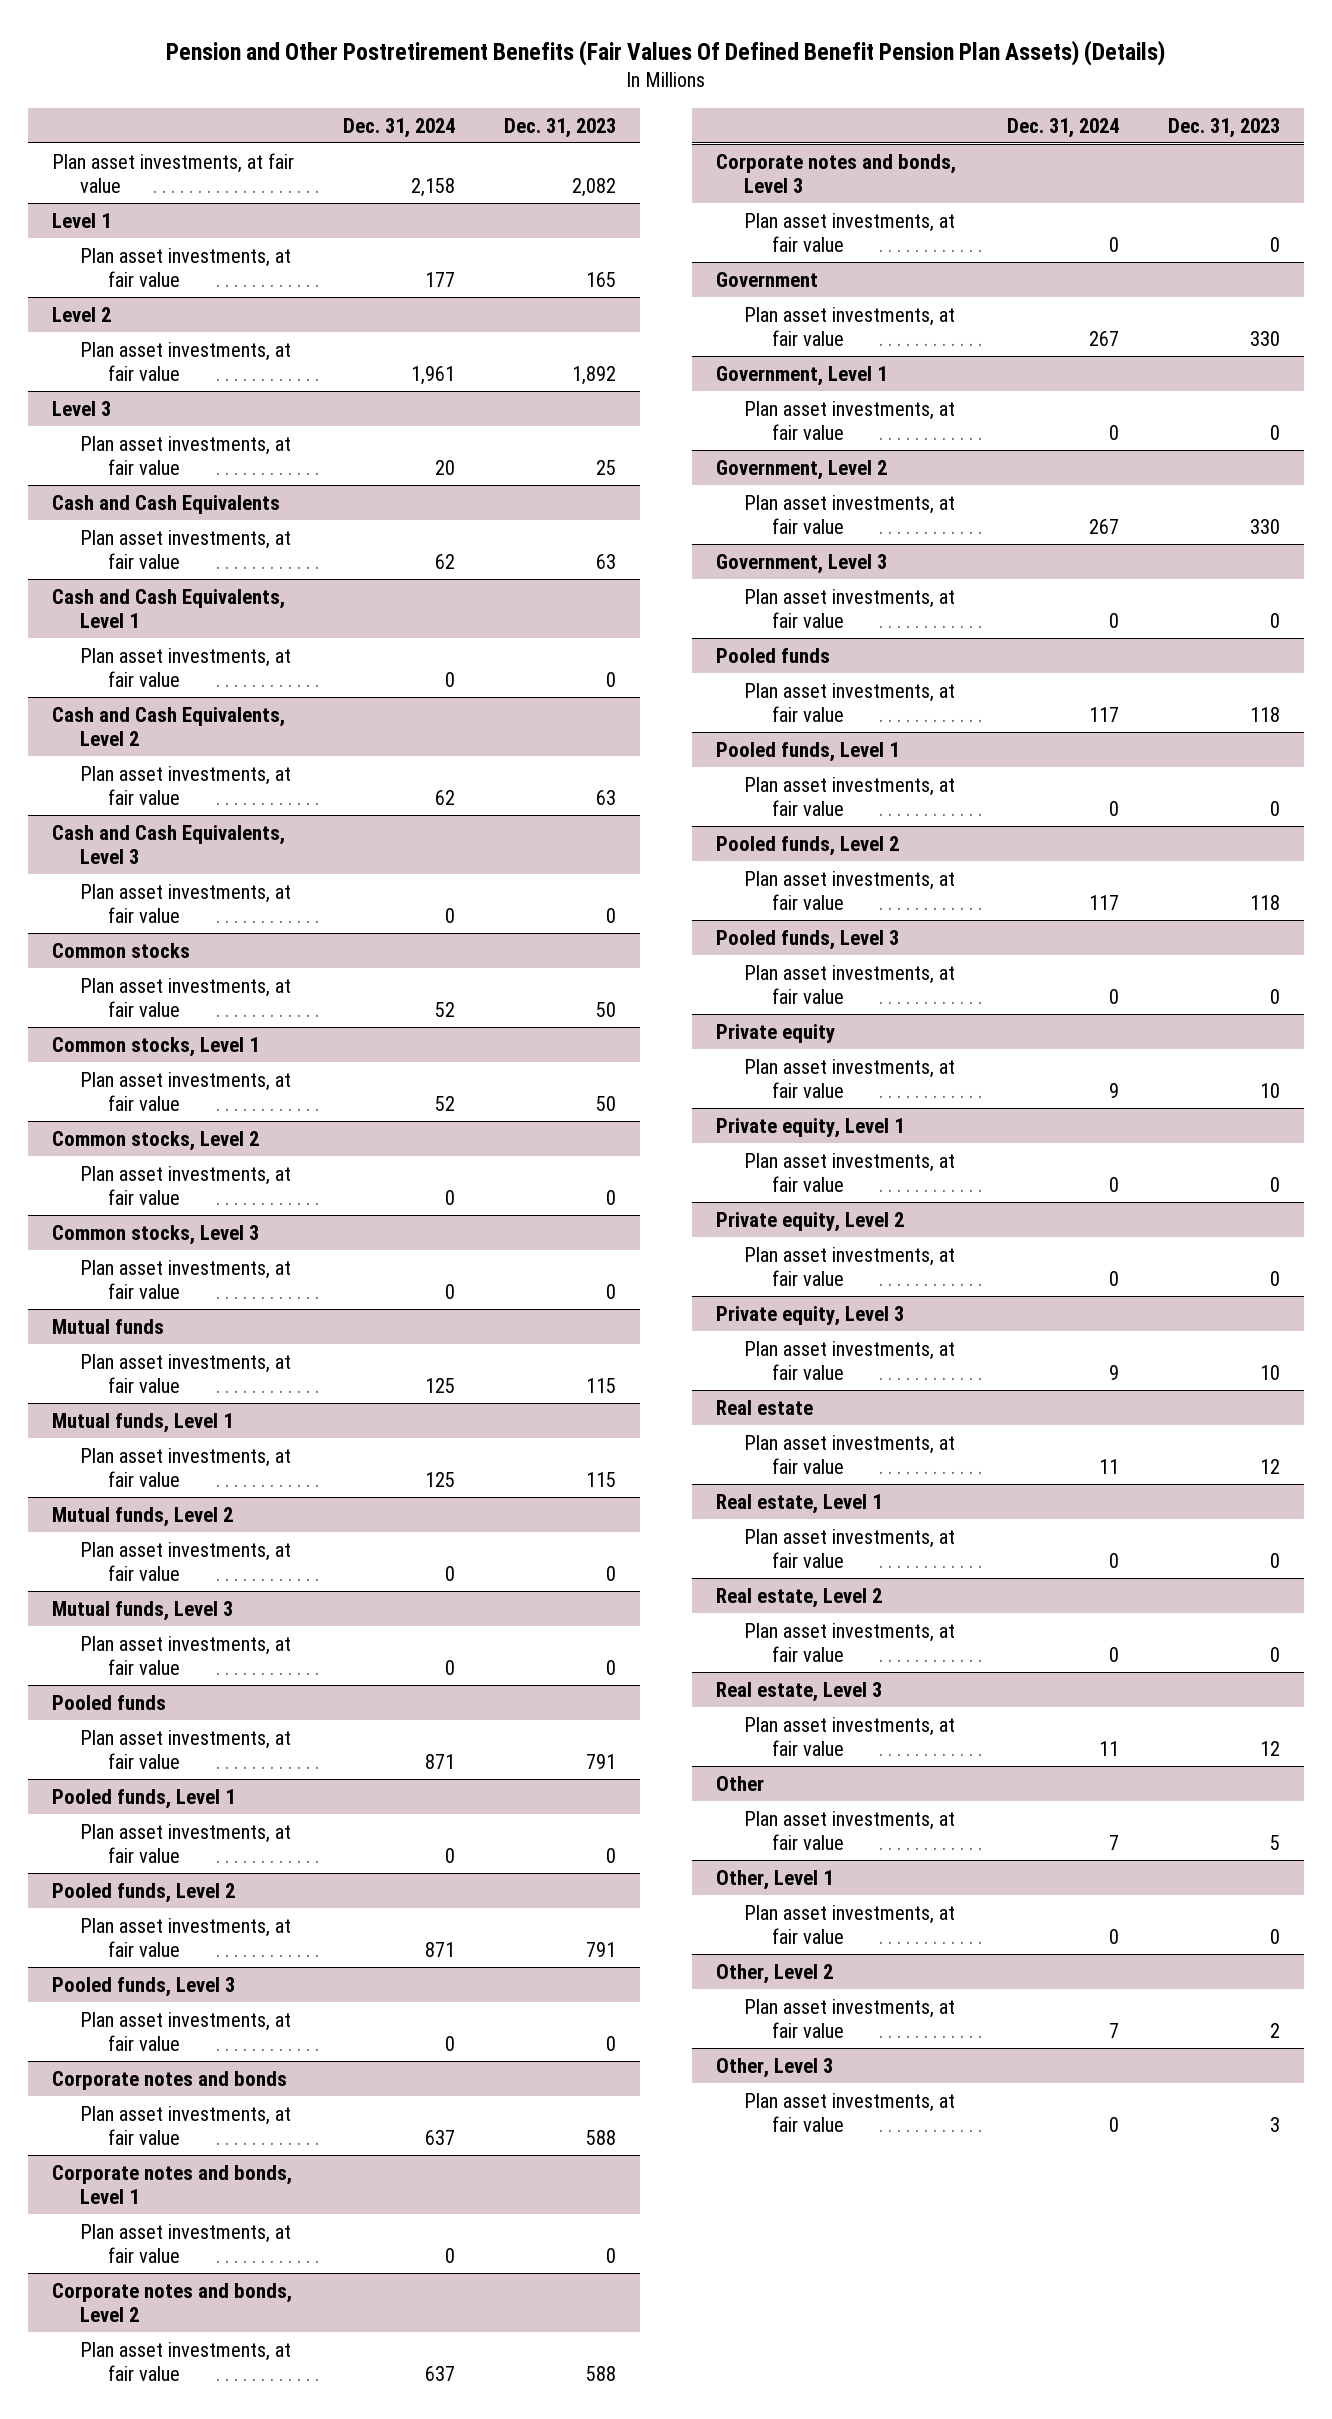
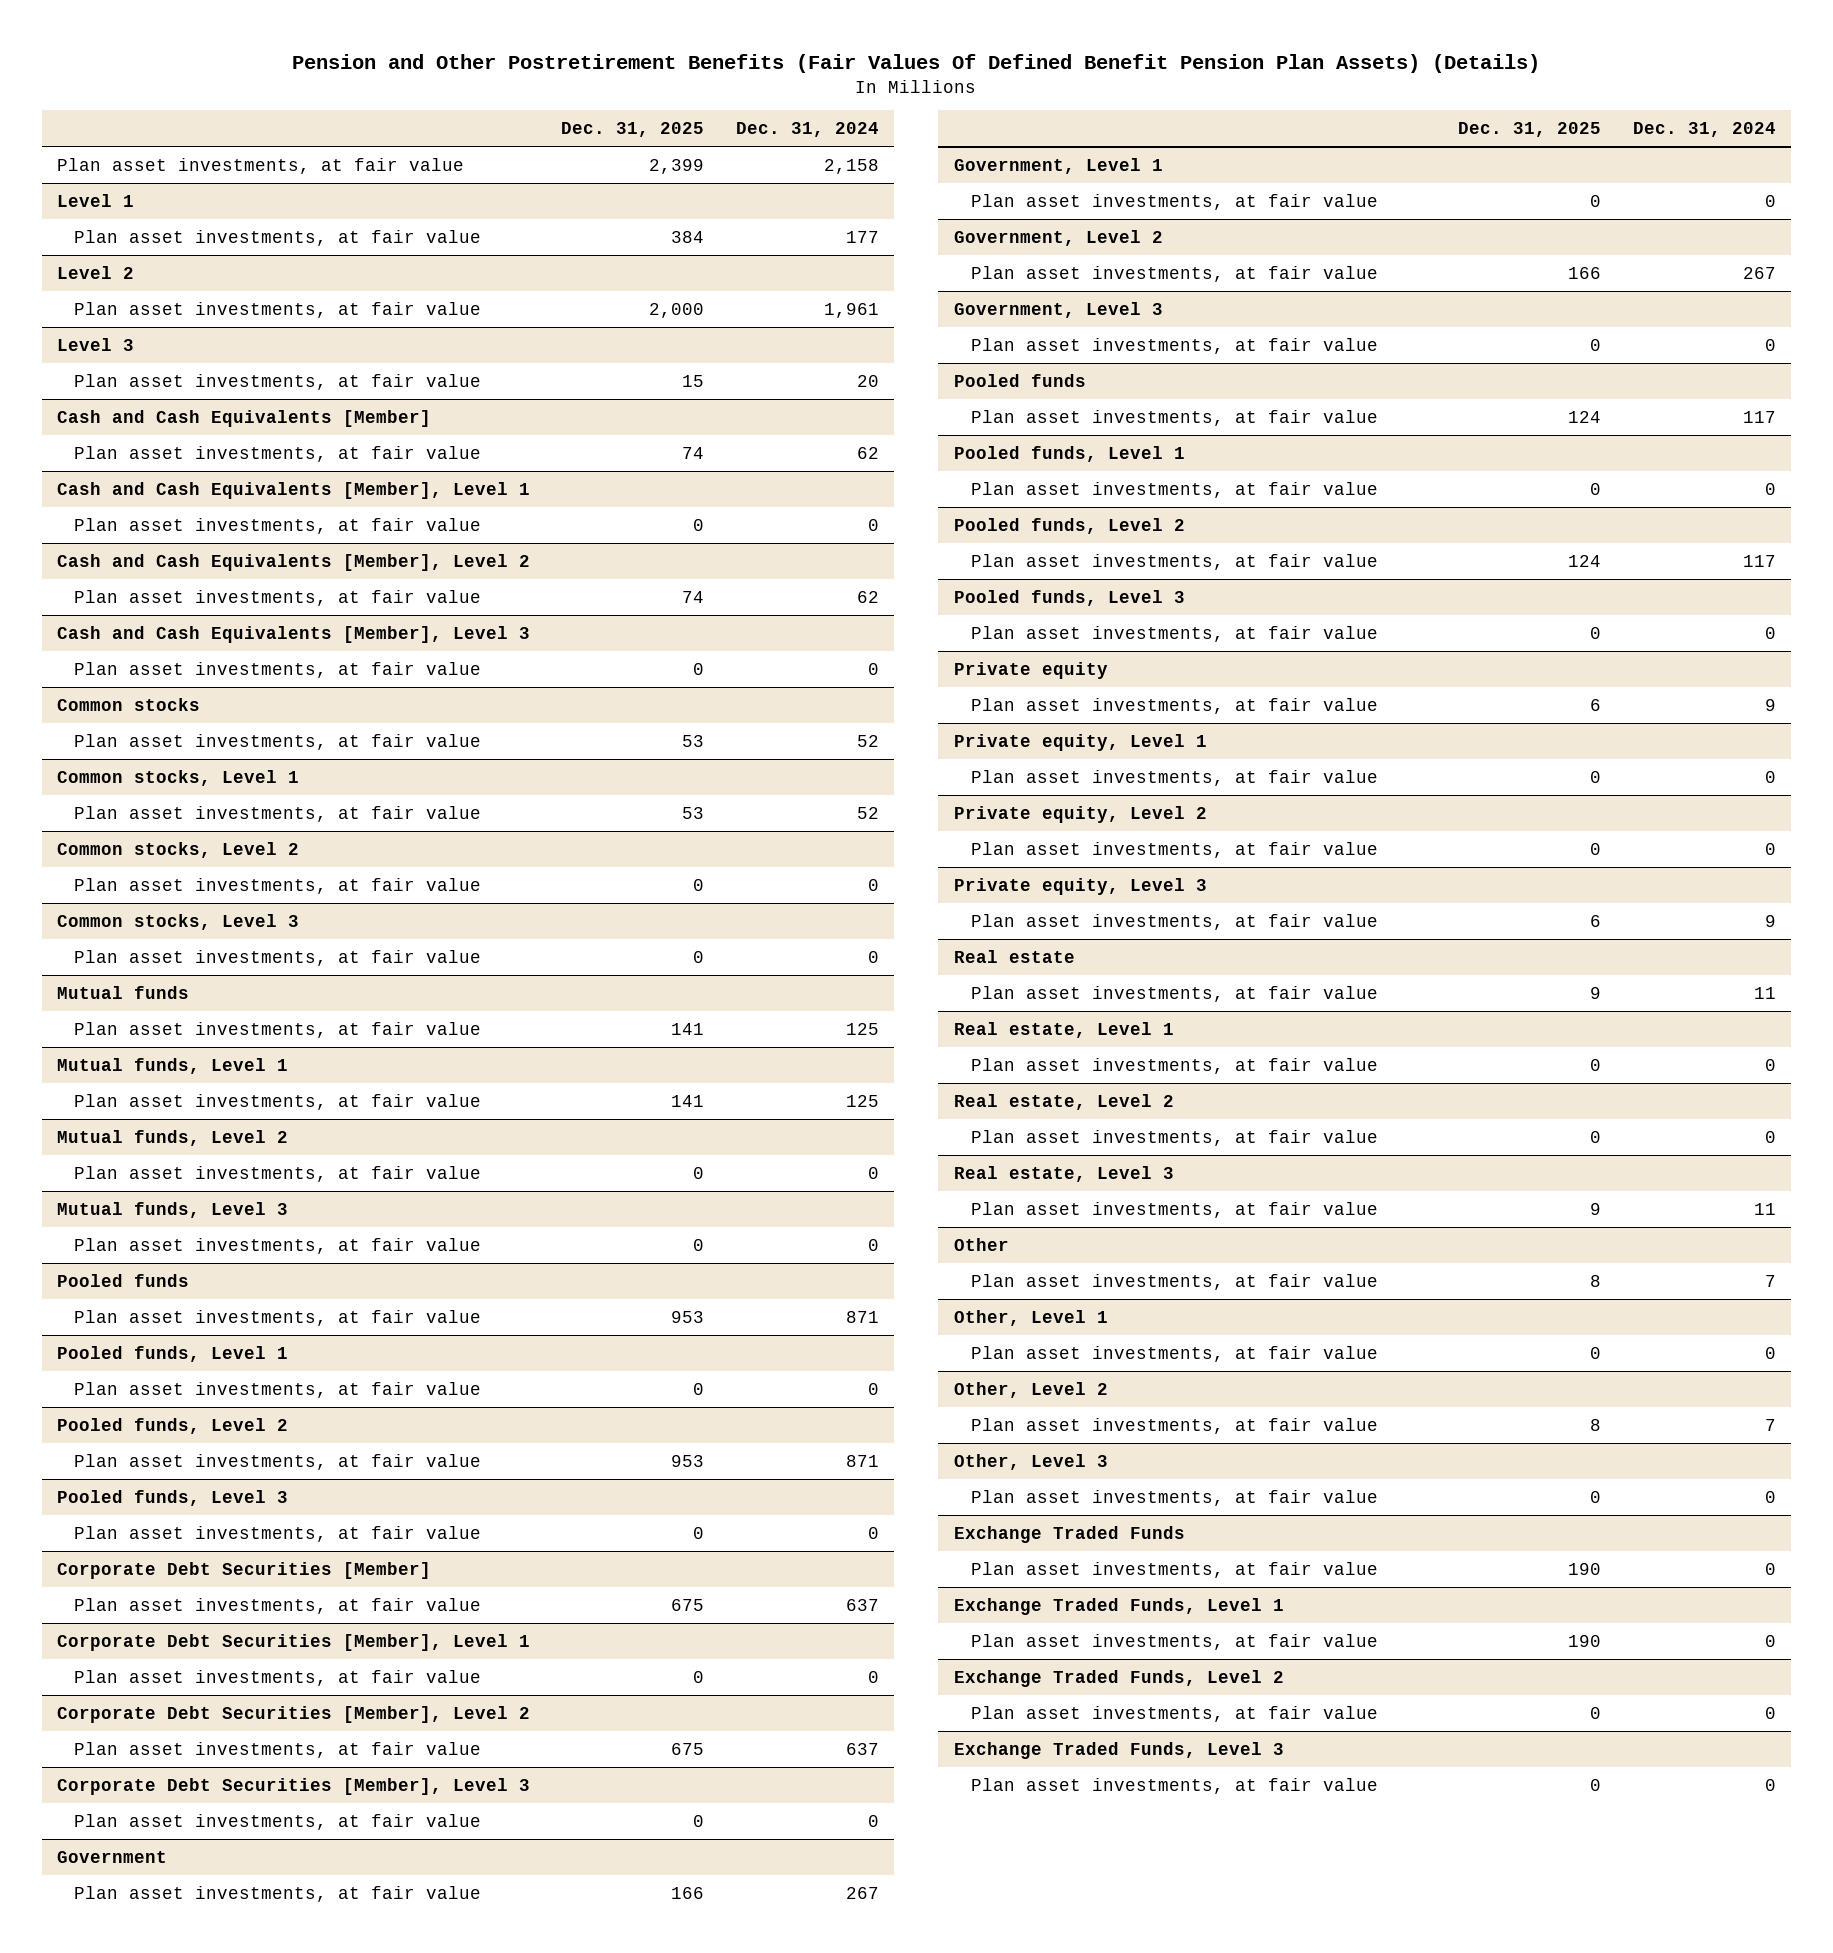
- | Dec. 31, 2024 | Dec. 31, 2023
+ | Dec. 31, 2025 | Dec. 31, 2024
- Cash and Cash Equivalents
+ Cash and Cash Equivalents [Member]
- Cash and Cash Equivalents, Level 1
+ Cash and Cash Equivalents [Member], Level 1
- Cash and Cash Equivalents, Level 2
+ Cash and Cash Equivalents [Member], Level 2
- Cash and Cash Equivalents, Level 3
+ Cash and Cash Equivalents [Member], Level 3
- Corporate notes and bonds
+ Corporate Debt Securities [Member]
- Corporate notes and bonds, Level 1
+ Corporate Debt Securities [Member], Level 1
- Corporate notes and bonds, Level 2
+ Corporate Debt Securities [Member], Level 2
- Corporate notes and bonds, Level 3
+ Corporate Debt Securities [Member], Level 3
+ Exchange Traded Funds
+ Plan asset investments, at fair value | 190 | 0
+ Exchange Traded Funds, Level 1
+ Plan asset investments, at fair value | 190 | 0
+ Exchange Traded Funds, Level 2
+ Plan asset investments, at fair value | 0 | 0
+ Exchange Traded Funds, Level 3
+ Plan asset investments, at fair value | 0 | 0

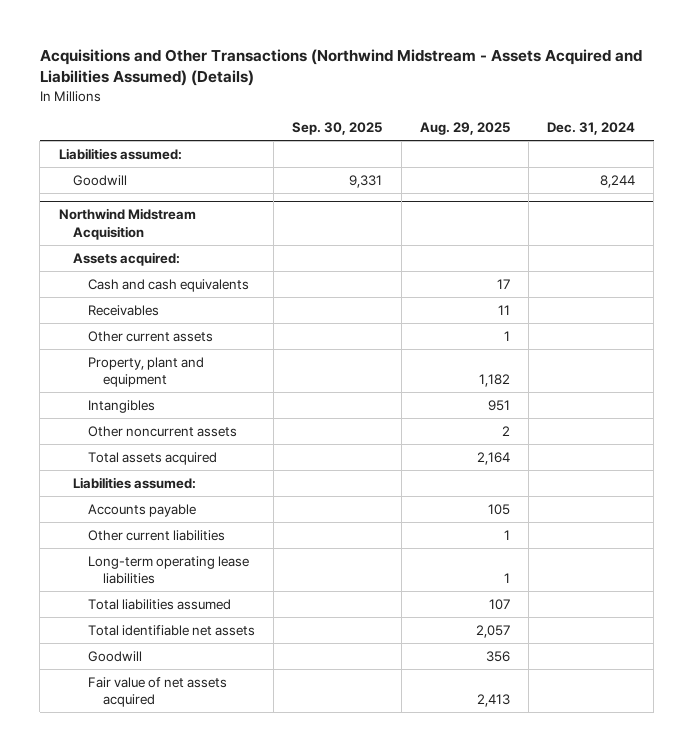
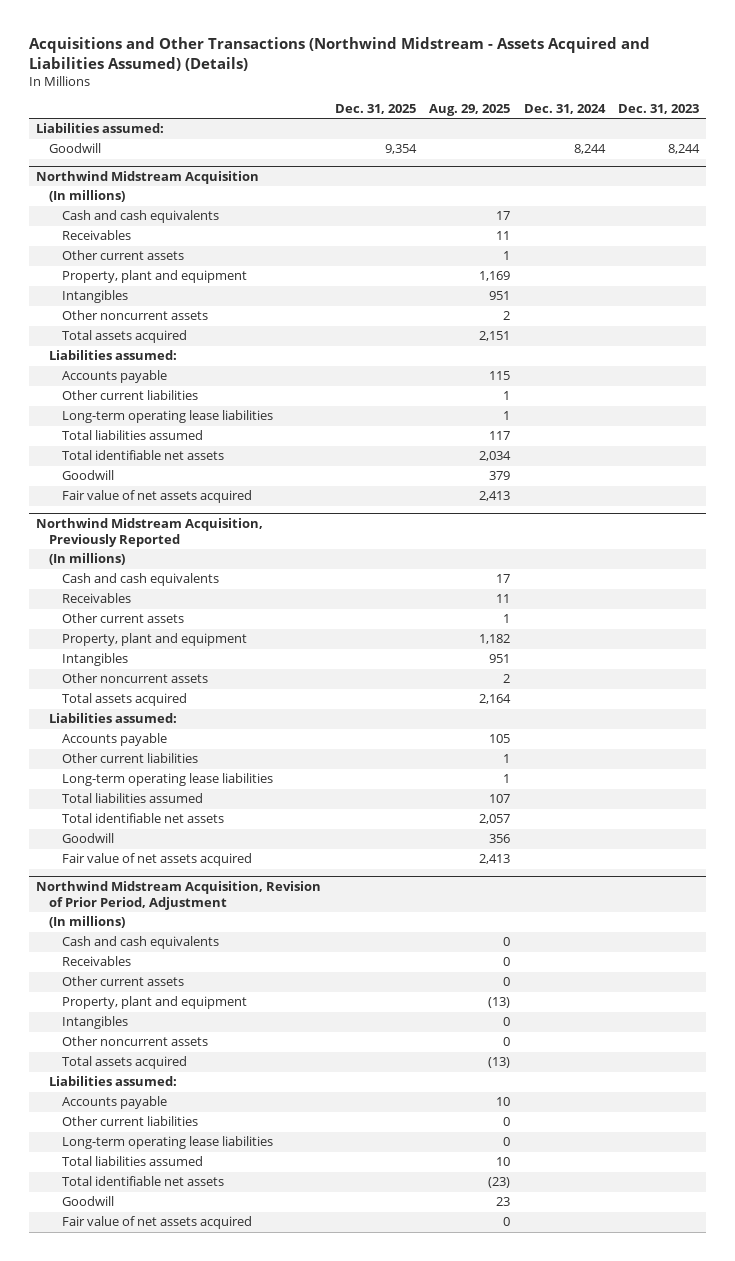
- | Sep. 30, 2025 | Aug. 29, 2025 | Dec. 31, 2024
+ | Dec. 31, 2025 | Aug. 29, 2025 | Dec. 31, 2024 | Dec. 31, 2023
@ Northwind Midstream Acquisition
- Assets acquired:
+ (In millions)
+ Property, plant and equipment | | 1,169 | |
+ Intangibles | | 951 | |
+ Other noncurrent assets | | 2 | |
+ Total assets acquired | | 2,151 | |
+ Liabilities assumed:
+ Accounts payable | | 115 | |
+ Other current liabilities | | 1 | |
+ Long-term operating lease liabilities | | 1 | |
+ Total liabilities assumed | | 117 | |
+ Total identifiable net assets | | 2,034 | |
+ Goodwill | | 379 | |
+ Fair value of net assets acquired | | 2,413 | |
+ Northwind Midstream Acquisition, Previously Reported
+ (In millions)
+ Cash and cash equivalents | | 17 | |
+ Receivables | | 11 | |
+ Other current assets | | 1 | |
+ Northwind Midstream Acquisition, Revision of Prior Period, Adjustment
+ (In millions)
+ Cash and cash equivalents | | 0 | |
+ Receivables | | 0 | |
+ Other current assets | | 0 | |
+ Property, plant and equipment | | (13) | |
+ Intangibles | | 0 | |
+ Other noncurrent assets | | 0 | |
+ Total assets acquired | | (13) | |
+ Liabilities assumed:
+ Accounts payable | | 10 | |
+ Other current liabilities | | 0 | |
+ Long-term operating lease liabilities | | 0 | |
+ Total liabilities assumed | | 10 | |
+ Total identifiable net assets | | (23) | |
+ Goodwill | | 23 | |
+ Fair value of net assets acquired | | 0 | |

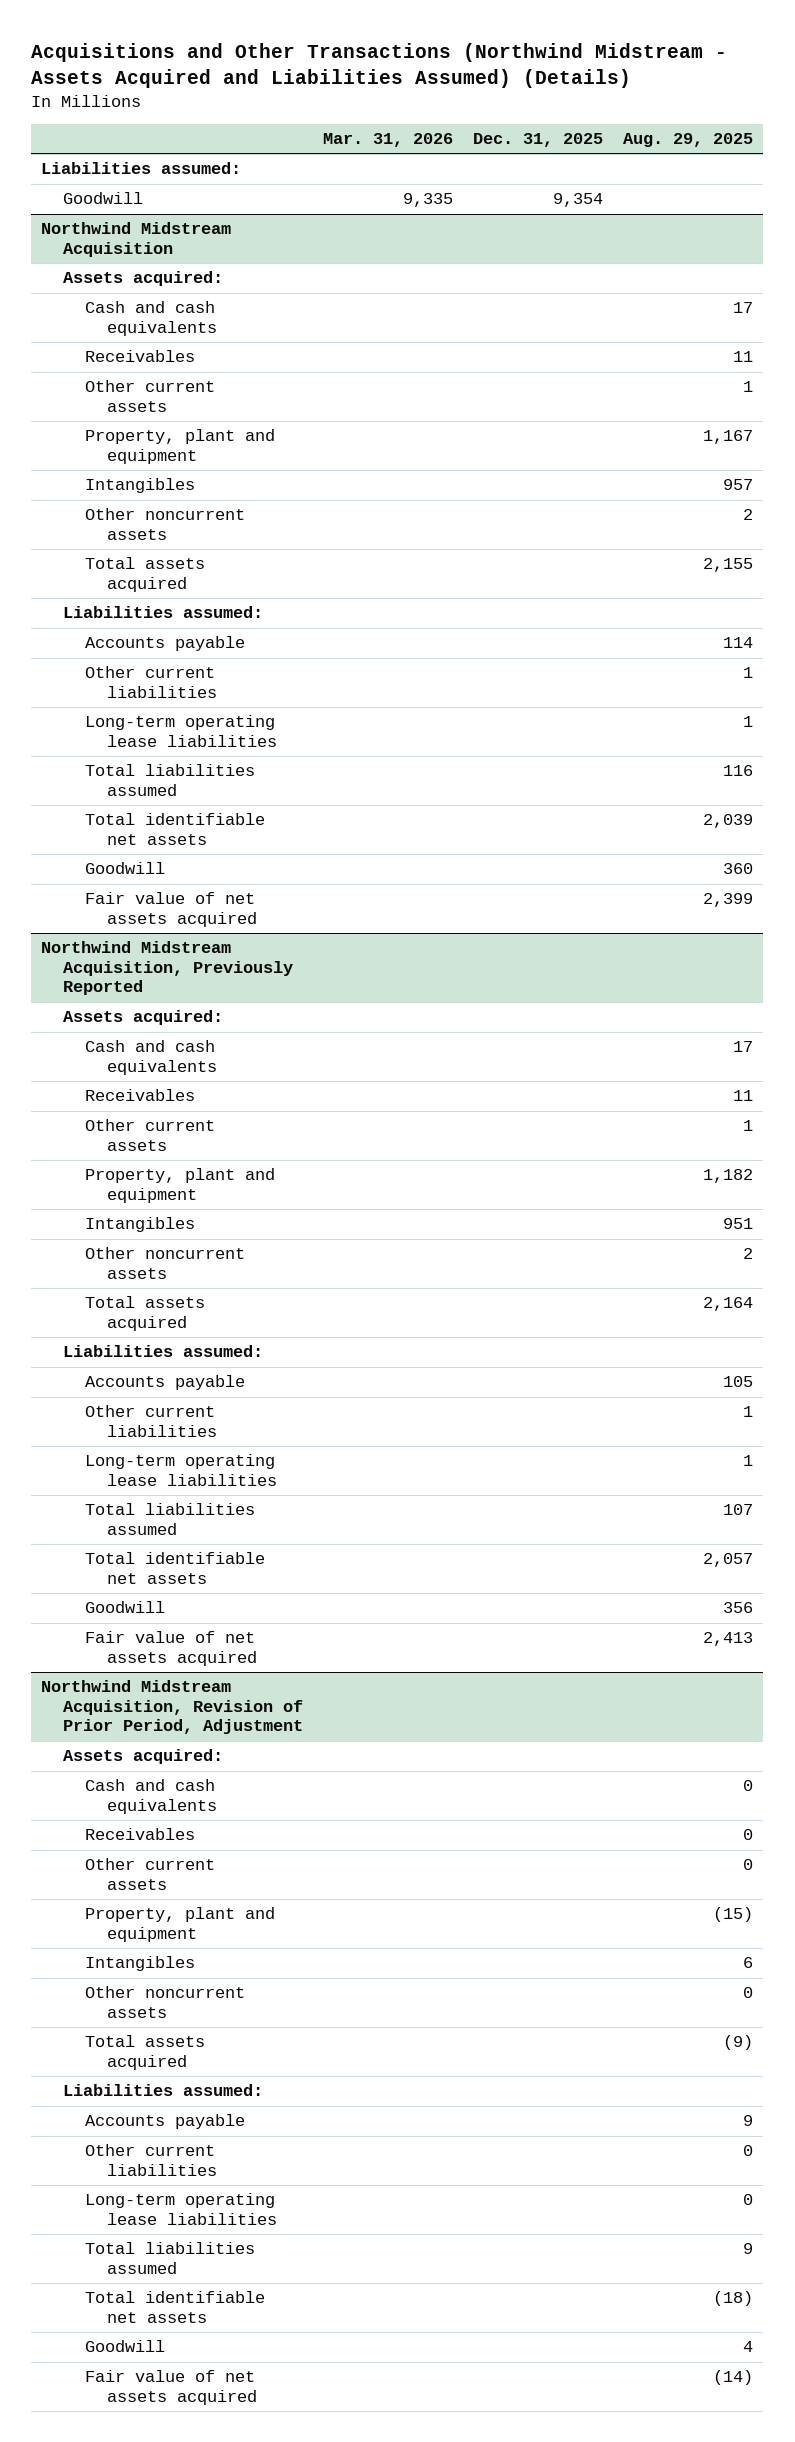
- | Dec. 31, 2025 | Aug. 29, 2025 | Dec. 31, 2024 | Dec. 31, 2023
+ | Mar. 31, 2026 | Dec. 31, 2025 | Aug. 29, 2025
@ Northwind Midstream Acquisition
- (In millions)
+ Assets acquired:
- Property, plant and equipment | | 1,169 | |
- Intangibles | | 951 | |
+ Property, plant and equipment | | | 1,167
+ Intangibles | | | 957
- Total assets acquired | | 2,151 | |
+ Total assets acquired | | | 2,155
- Accounts payable | | 115 | |
+ Accounts payable | | | 114
- Total liabilities assumed | | 117 | |
- Total identifiable net assets | | 2,034 | |
- Goodwill | | 379 | |
- Fair value of net assets acquired | | 2,413 | |
+ Total liabilities assumed | | | 116
+ Total identifiable net assets | | | 2,039
+ Goodwill | | | 360
+ Fair value of net assets acquired | | | 2,399
@ Northwind Midstream Acquisition, Previously Reported
- (In millions)
+ Assets acquired:
@ Northwind Midstream Acquisition, Revision of Prior Period, Adjustment
- (In millions)
+ Assets acquired:
- Property, plant and equipment | | (13) | |
- Intangibles | | 0 | |
+ Property, plant and equipment | | | (15)
+ Intangibles | | | 6
- Total assets acquired | | (13) | |
+ Total assets acquired | | | (9)
- Accounts payable | | 10 | |
+ Accounts payable | | | 9
- Total liabilities assumed | | 10 | |
- Total identifiable net assets | | (23) | |
- Goodwill | | 23 | |
- Fair value of net assets acquired | | 0 | |
+ Total liabilities assumed | | | 9
+ Total identifiable net assets | | | (18)
+ Goodwill | | | 4
+ Fair value of net assets acquired | | | (14)

